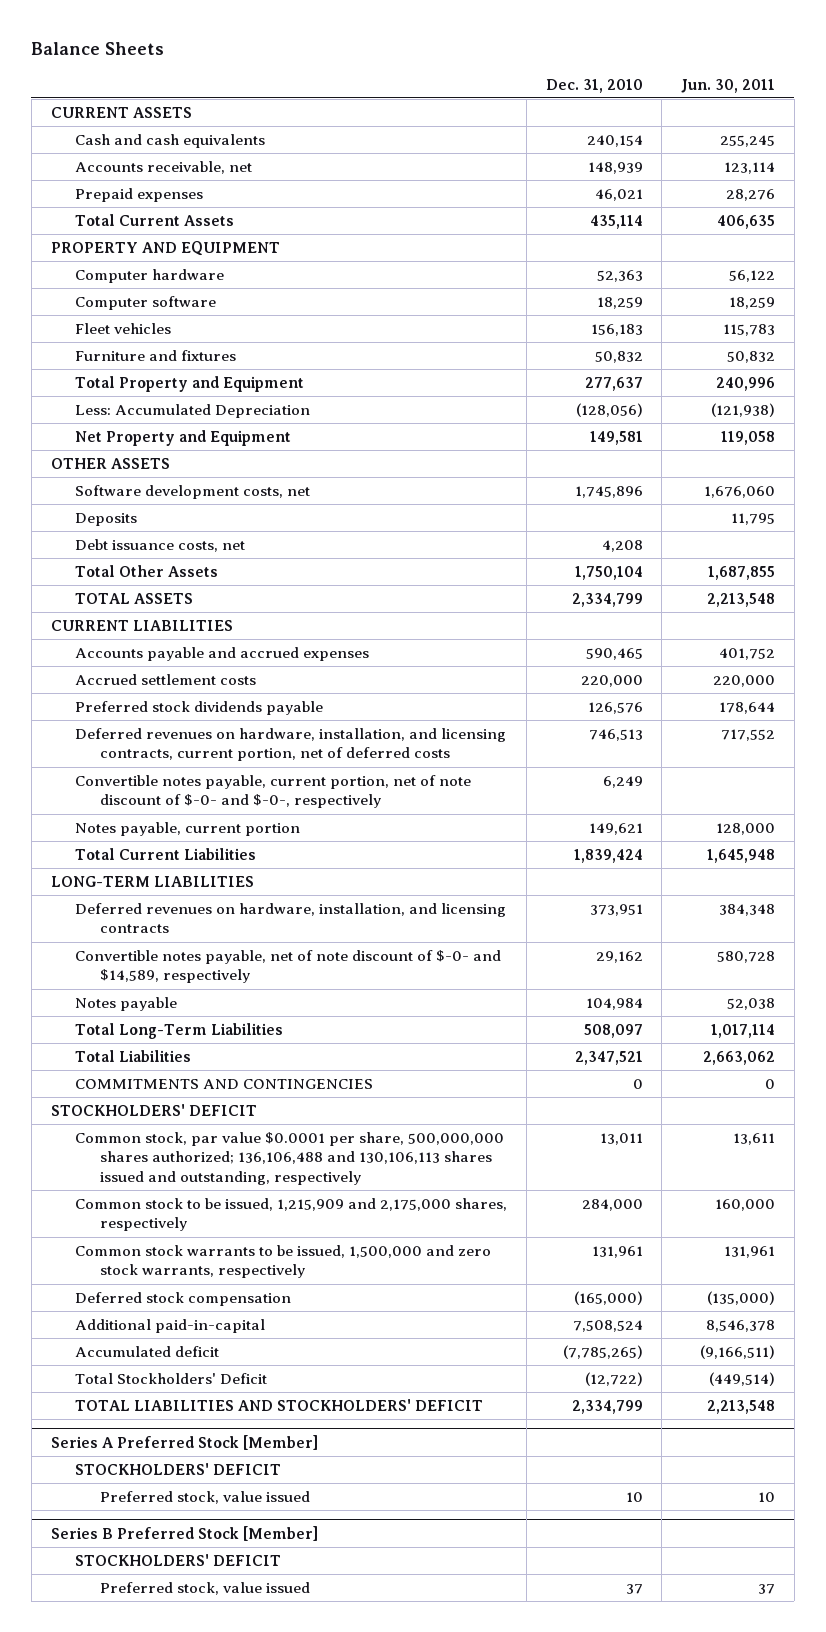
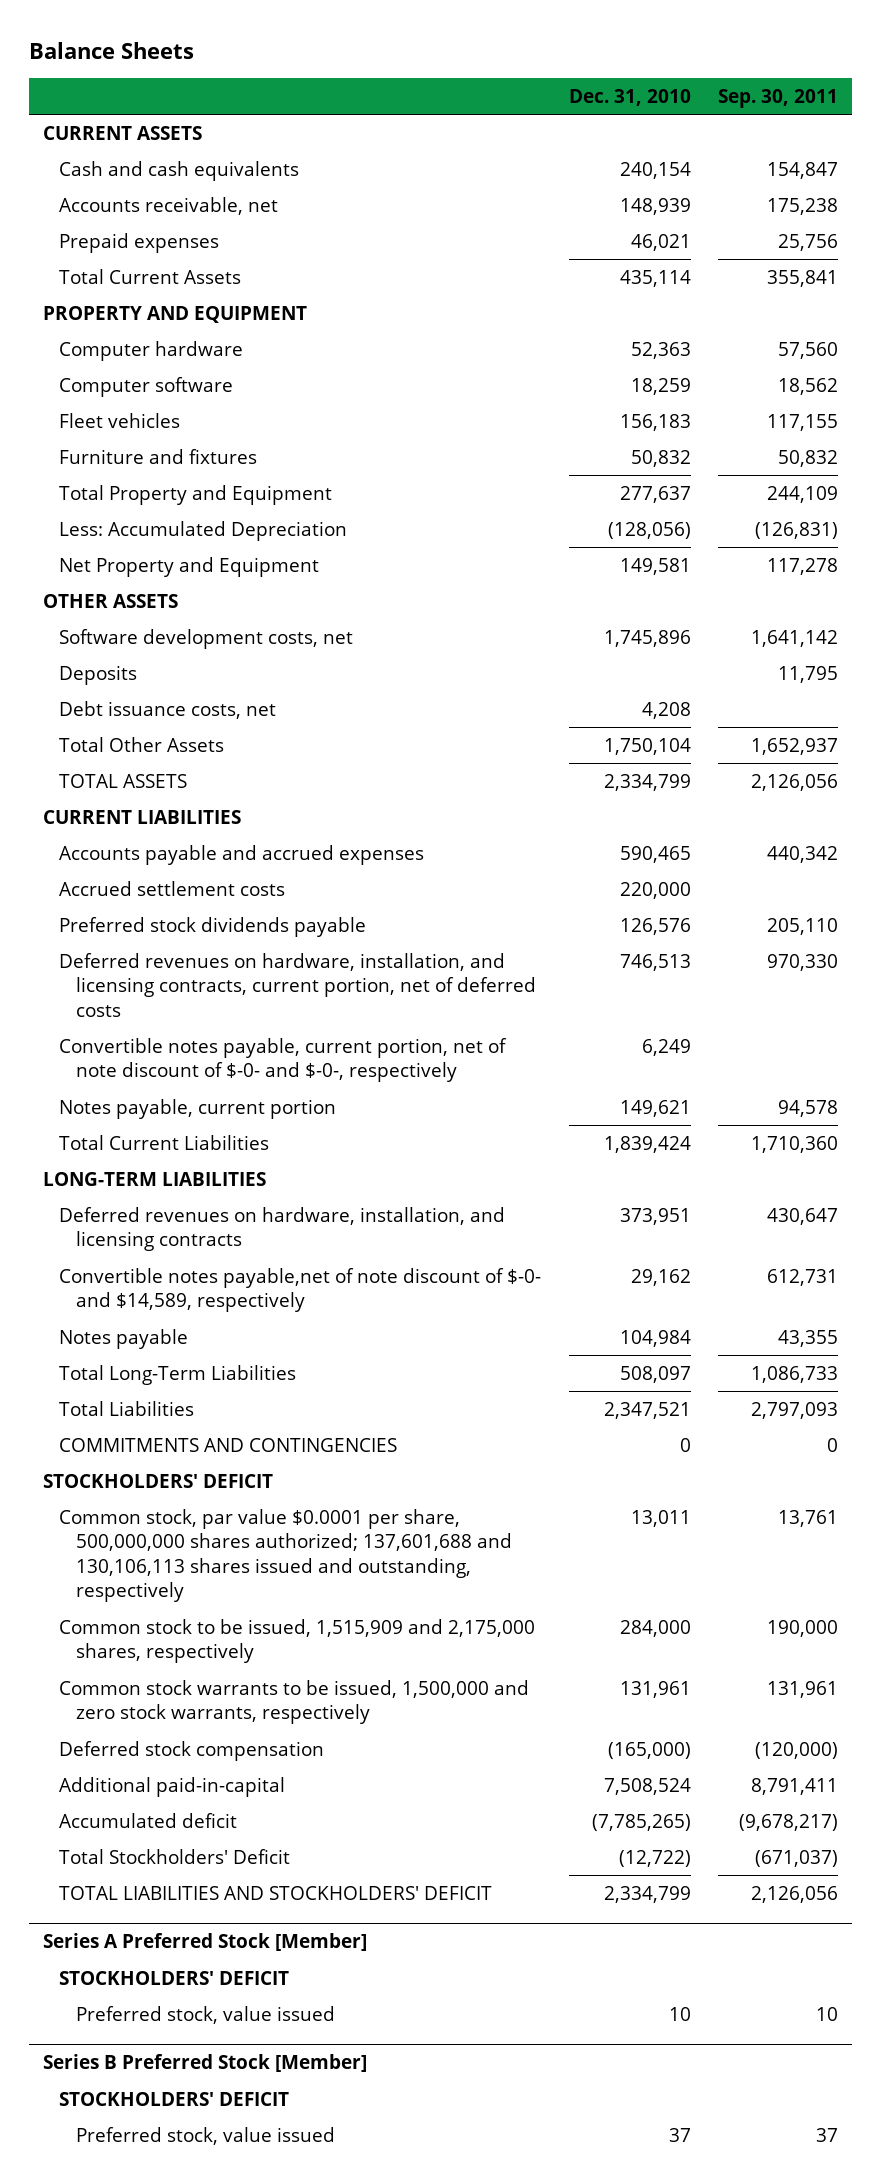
- | Dec. 31, 2010 | Jun. 30, 2011
+ | Dec. 31, 2010 | Sep. 30, 2011
- Convertible notes payable, net of note discount of $-0- and $14,589, respectively | 29,162 | 580,728
+ Convertible notes payable,net of note discount of $-0- and $14,589, respectively | 29,162 | 612,731
- Common stock, par value $0.0001 per share, 500,000,000 shares authorized; 136,106,488 and 130,106,113 shares issued and outstanding, respectively | 13,011 | 13,611
- Common stock to be issued, 1,215,909 and 2,175,000 shares, respectively | 284,000 | 160,000
+ Common stock, par value $0.0001 per share, 500,000,000 shares authorized; 137,601,688 and 130,106,113 shares issued and outstanding, respectively | 13,011 | 13,761
+ Common stock to be issued, 1,515,909 and 2,175,000 shares, respectively | 284,000 | 190,000

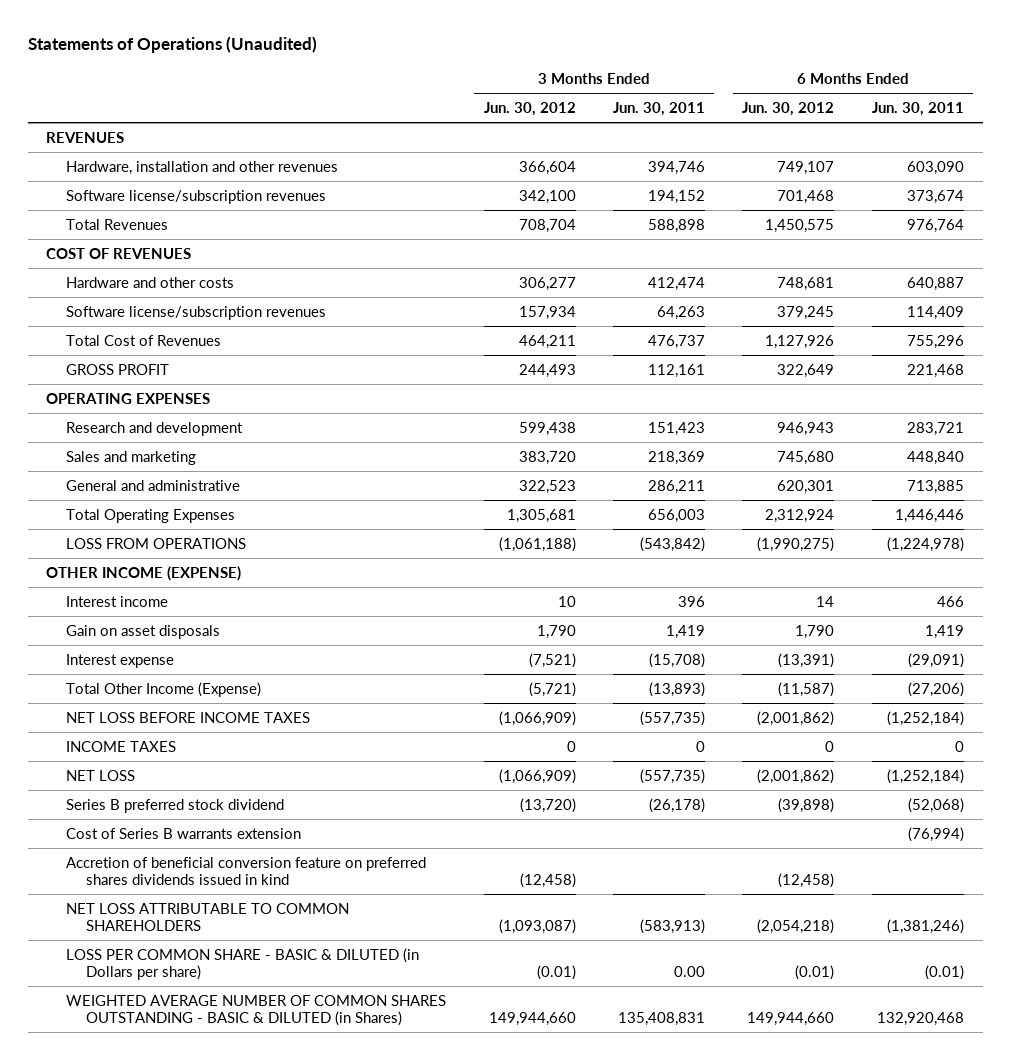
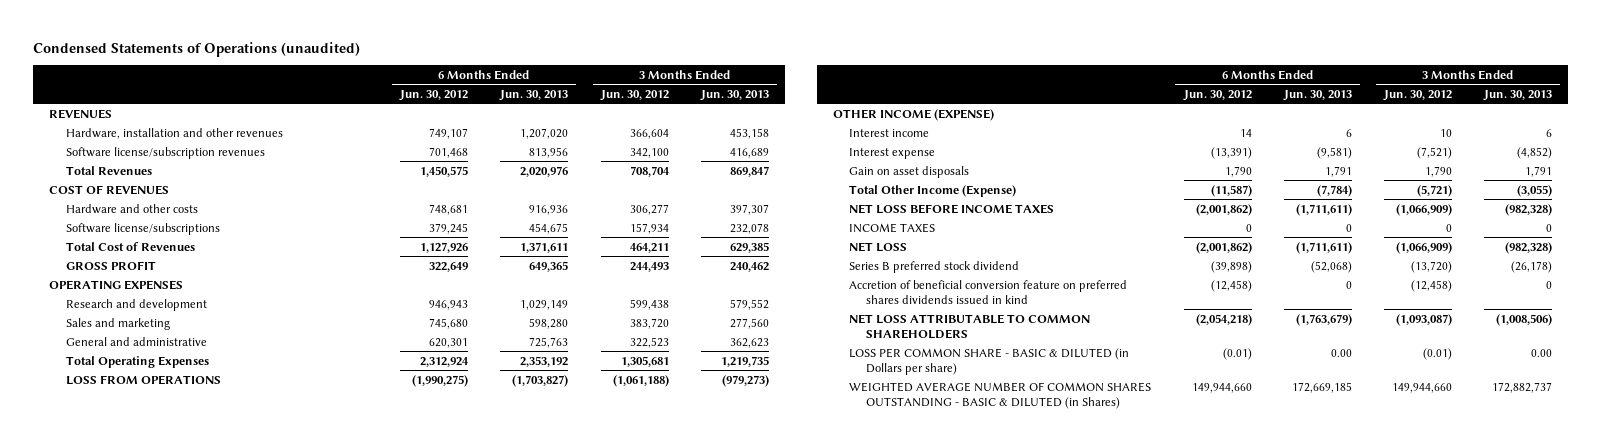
- Statements of Operations (Unaudited)
+ Condensed Statements of Operations (unaudited)
- | 3 Months Ended Jun. 30, 2012 | 3 Months Ended Jun. 30, 2011 | 6 Months Ended Jun. 30, 2012 | 6 Months Ended Jun. 30, 2011
+ | 6 Months Ended Jun. 30, 2012 | 6 Months Ended Jun. 30, 2013 | 3 Months Ended Jun. 30, 2012 | 3 Months Ended Jun. 30, 2013
- Software license/subscription revenues | 157,934 | 64,263 | 379,245 | 114,409
+ Software license/subscriptions | 379,245 | 454,675 | 157,934 | 232,078
moved down: Gain on asset disposals | 1,790 | 1,791 | 1,790 | 1,791
- Cost of Series B warrants extension | | | | (76,994)

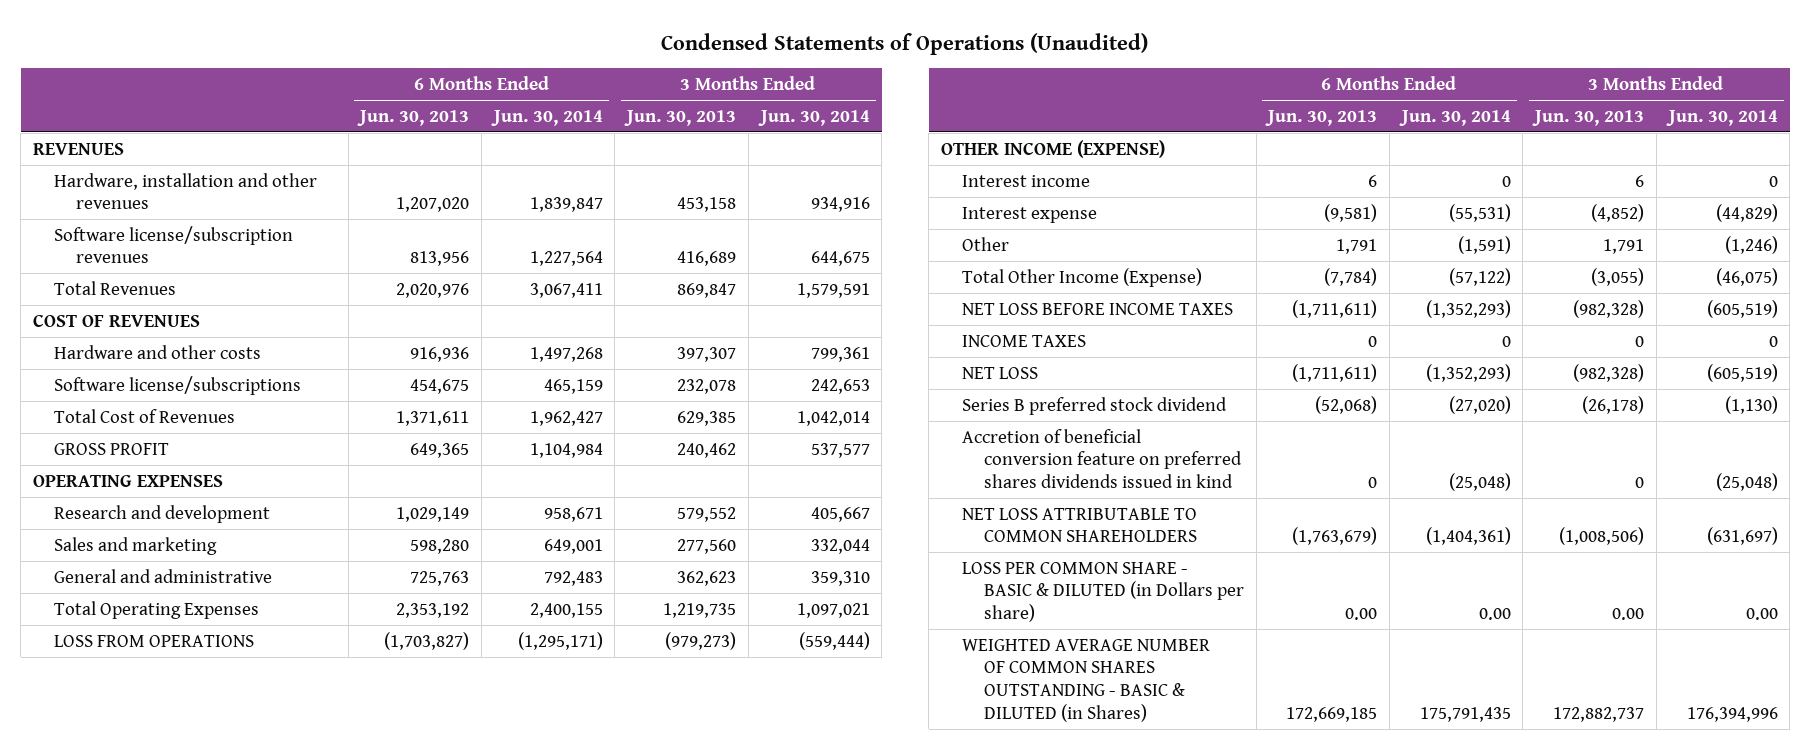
- Condensed Statements of Operations (unaudited)
+ Condensed Statements of Operations (Unaudited)
- | 6 Months Ended Jun. 30, 2012 | 6 Months Ended Jun. 30, 2013 | 3 Months Ended Jun. 30, 2012 | 3 Months Ended Jun. 30, 2013
+ | 6 Months Ended Jun. 30, 2013 | 6 Months Ended Jun. 30, 2014 | 3 Months Ended Jun. 30, 2013 | 3 Months Ended Jun. 30, 2014
- Gain on asset disposals | 1,790 | 1,791 | 1,790 | 1,791
+ Other | 1,791 | (1,591) | 1,791 | (1,246)

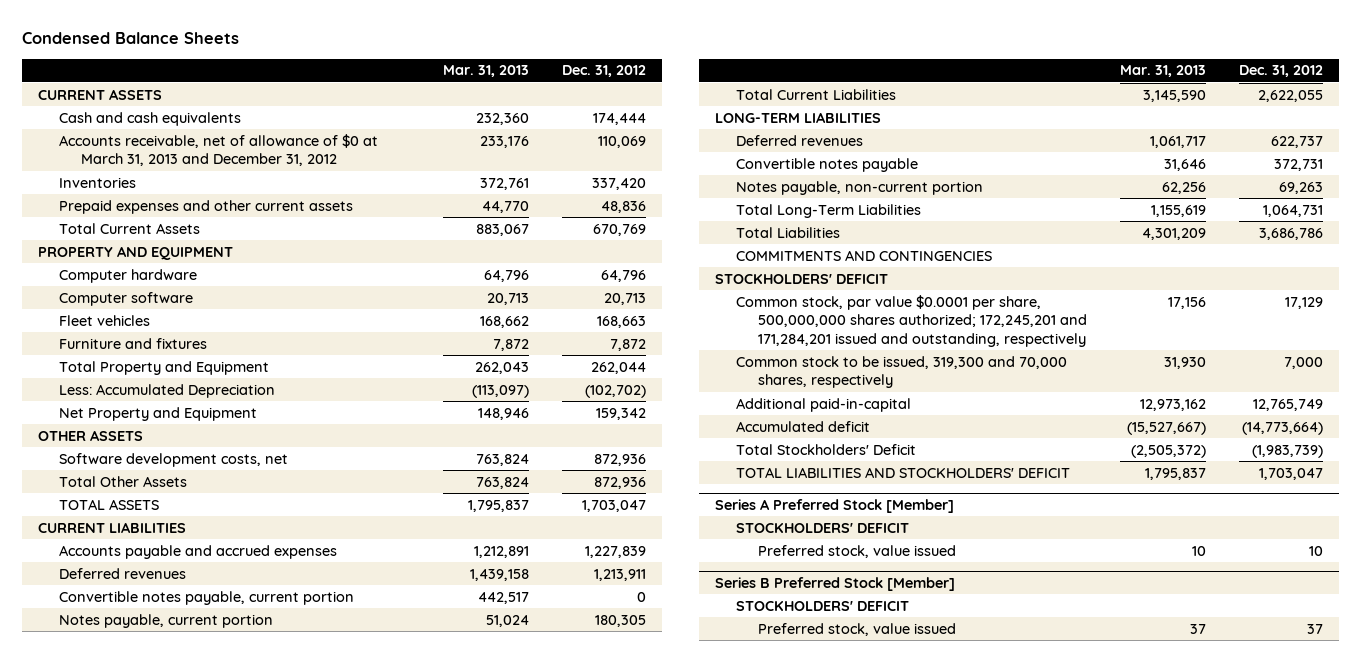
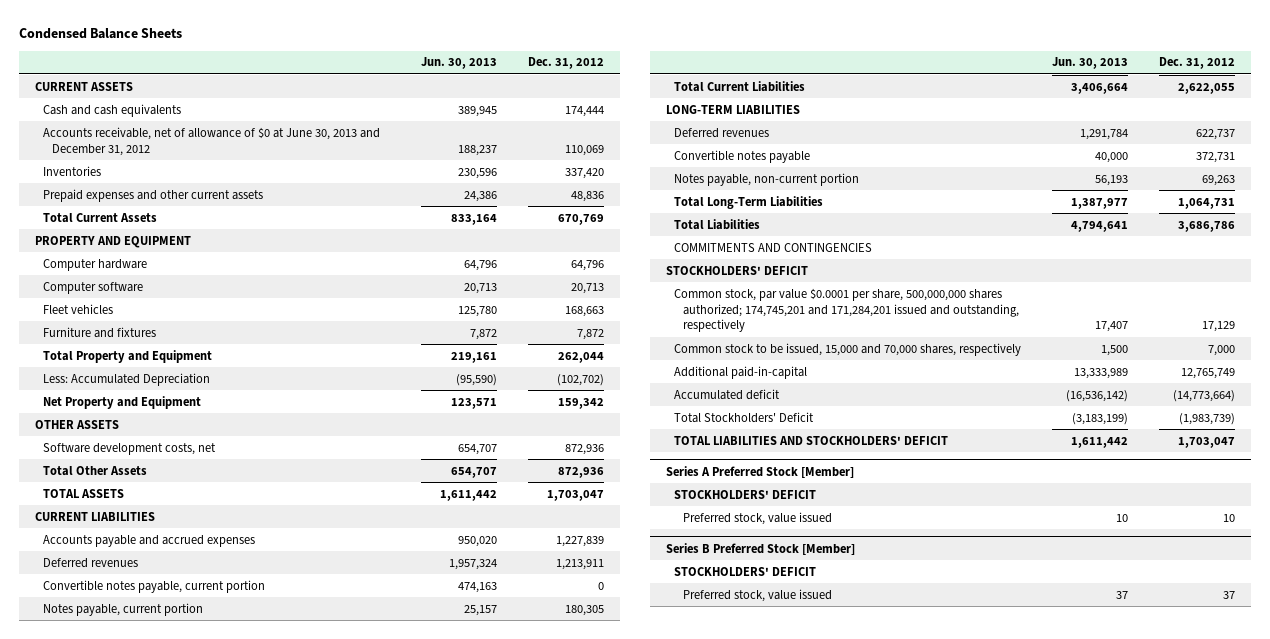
- | Mar. 31, 2013 | Dec. 31, 2012
+ | Jun. 30, 2013 | Dec. 31, 2012
- Accounts receivable, net of allowance of $0 at March 31, 2013 and December 31, 2012 | 233,176 | 110,069
+ Accounts receivable, net of allowance of $0 at June 30, 2013 and December 31, 2012 | 188,237 | 110,069
- Common stock, par value $0.0001 per share, 500,000,000 shares authorized; 172,245,201 and 171,284,201 issued and outstanding, respectively | 17,156 | 17,129
- Common stock to be issued, 319,300 and 70,000 shares, respectively | 31,930 | 7,000
+ Common stock, par value $0.0001 per share, 500,000,000 shares authorized; 174,745,201 and 171,284,201 issued and outstanding, respectively | 17,407 | 17,129
+ Common stock to be issued, 15,000 and 70,000 shares, respectively | 1,500 | 7,000

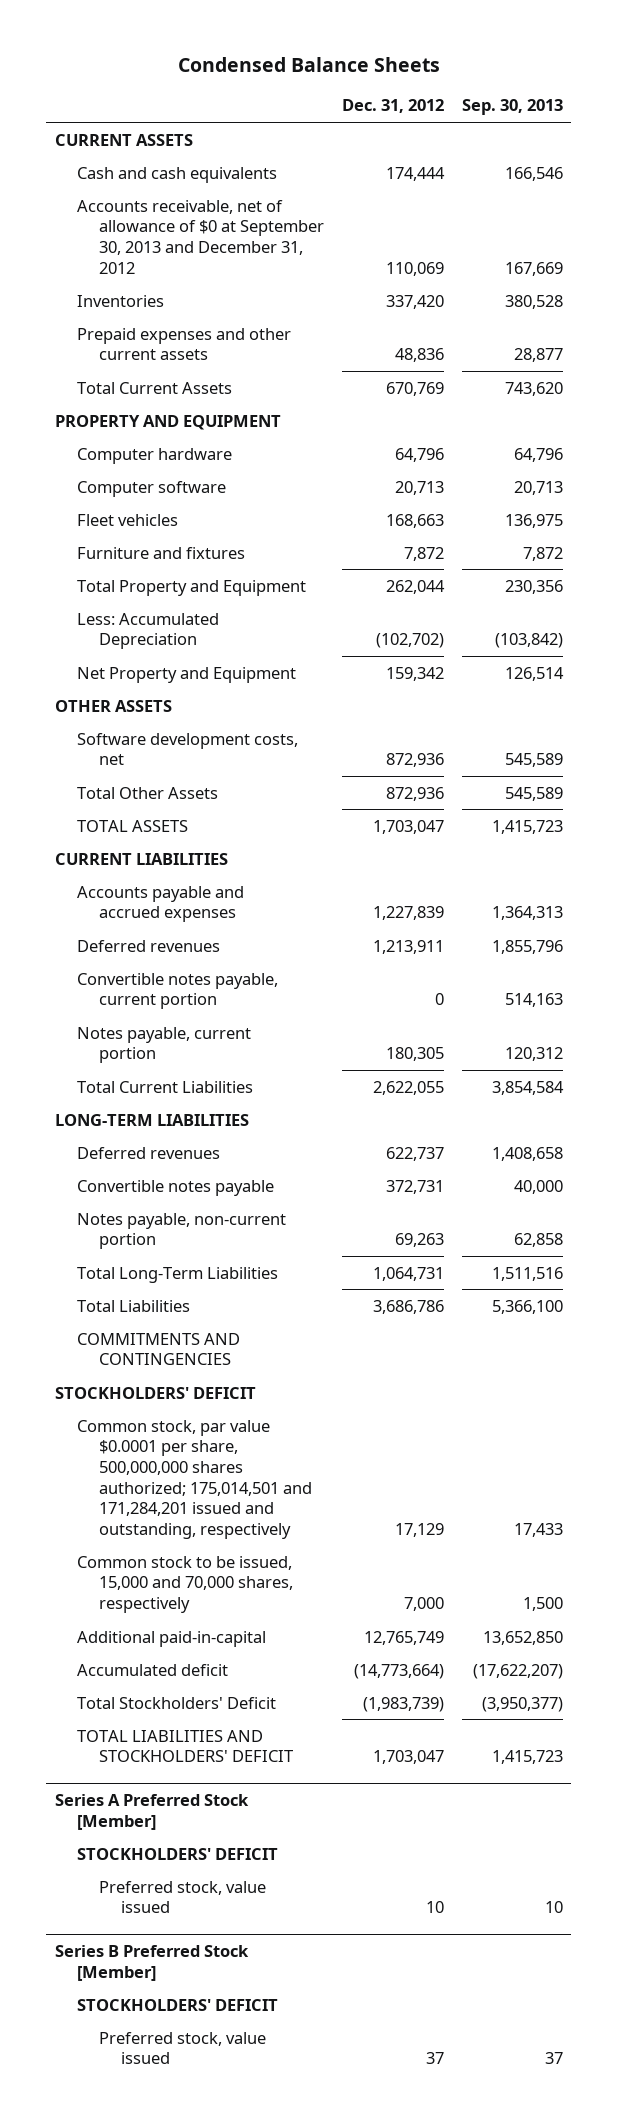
- | Jun. 30, 2013 | Dec. 31, 2012
+ | Dec. 31, 2012 | Sep. 30, 2013
- Accounts receivable, net of allowance of $0 at June 30, 2013 and December 31, 2012 | 188,237 | 110,069
+ Accounts receivable, net of allowance of $0 at September 30, 2013 and December 31, 2012 | 110,069 | 167,669
- Common stock, par value $0.0001 per share, 500,000,000 shares authorized; 174,745,201 and 171,284,201 issued and outstanding, respectively | 17,407 | 17,129
+ Common stock, par value $0.0001 per share, 500,000,000 shares authorized; 175,014,501 and 171,284,201 issued and outstanding, respectively | 17,129 | 17,433

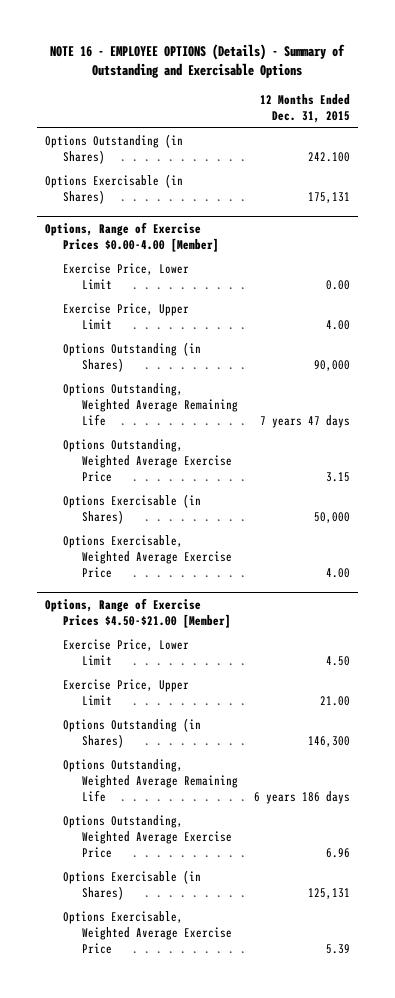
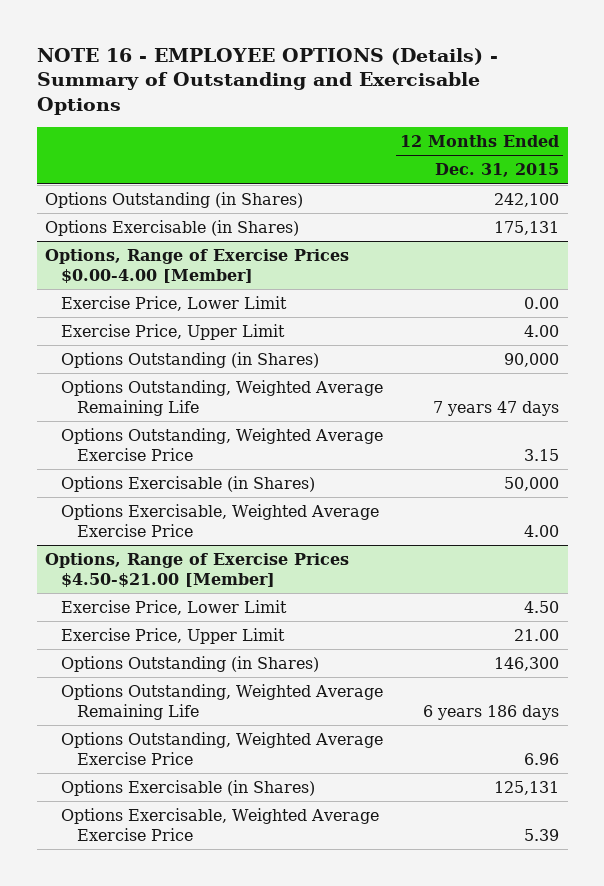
- Options Outstanding (in Shares) | 242.100
+ Options Outstanding (in Shares) | 242,100

